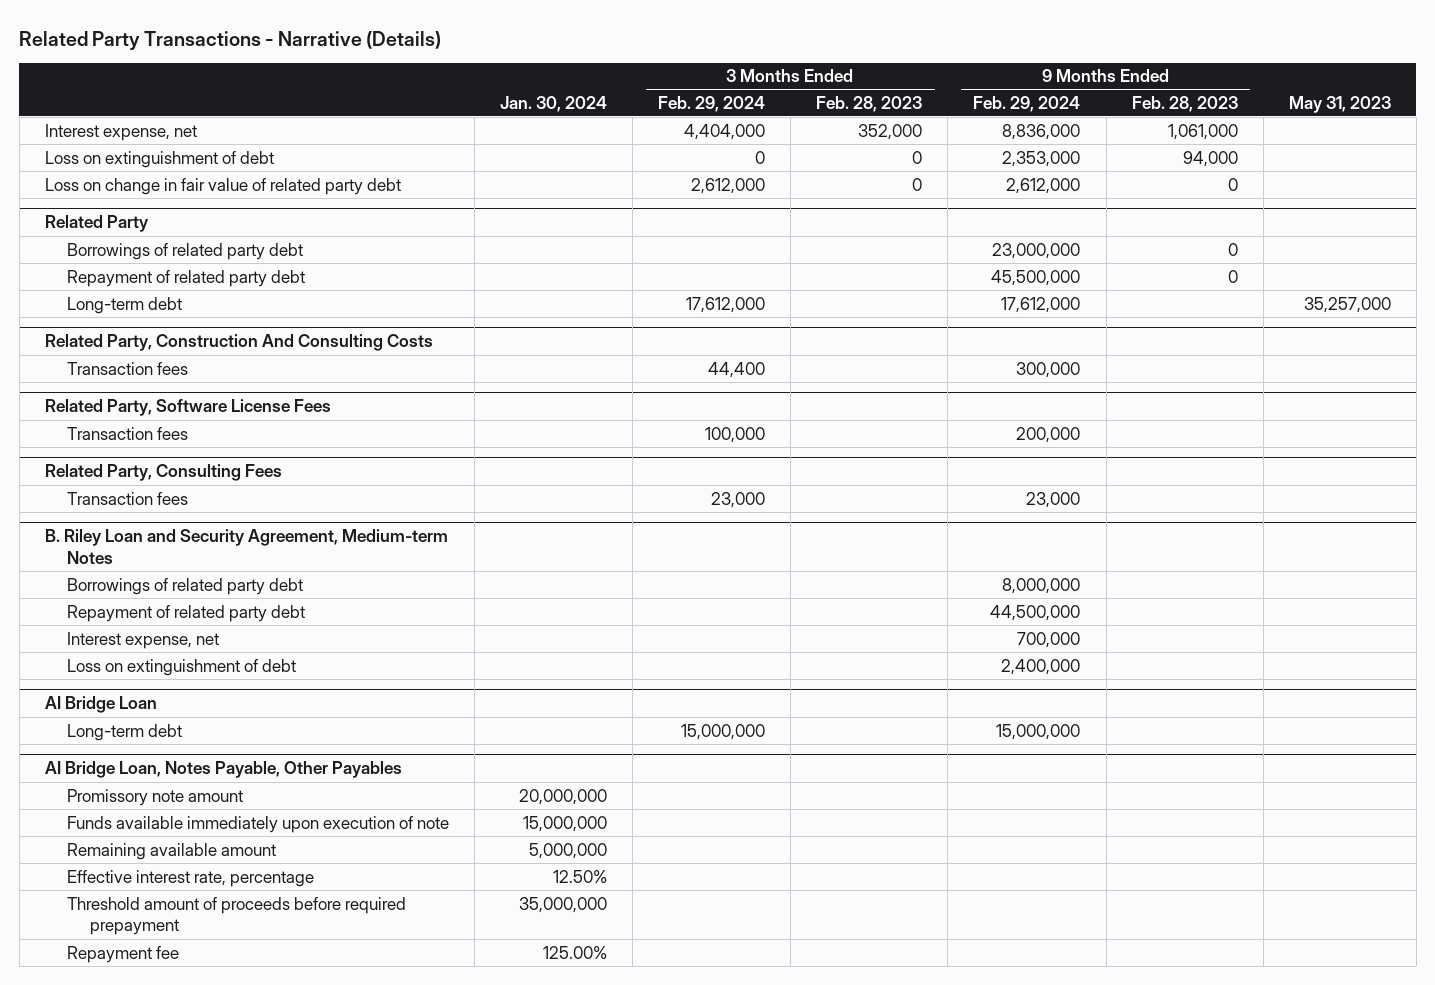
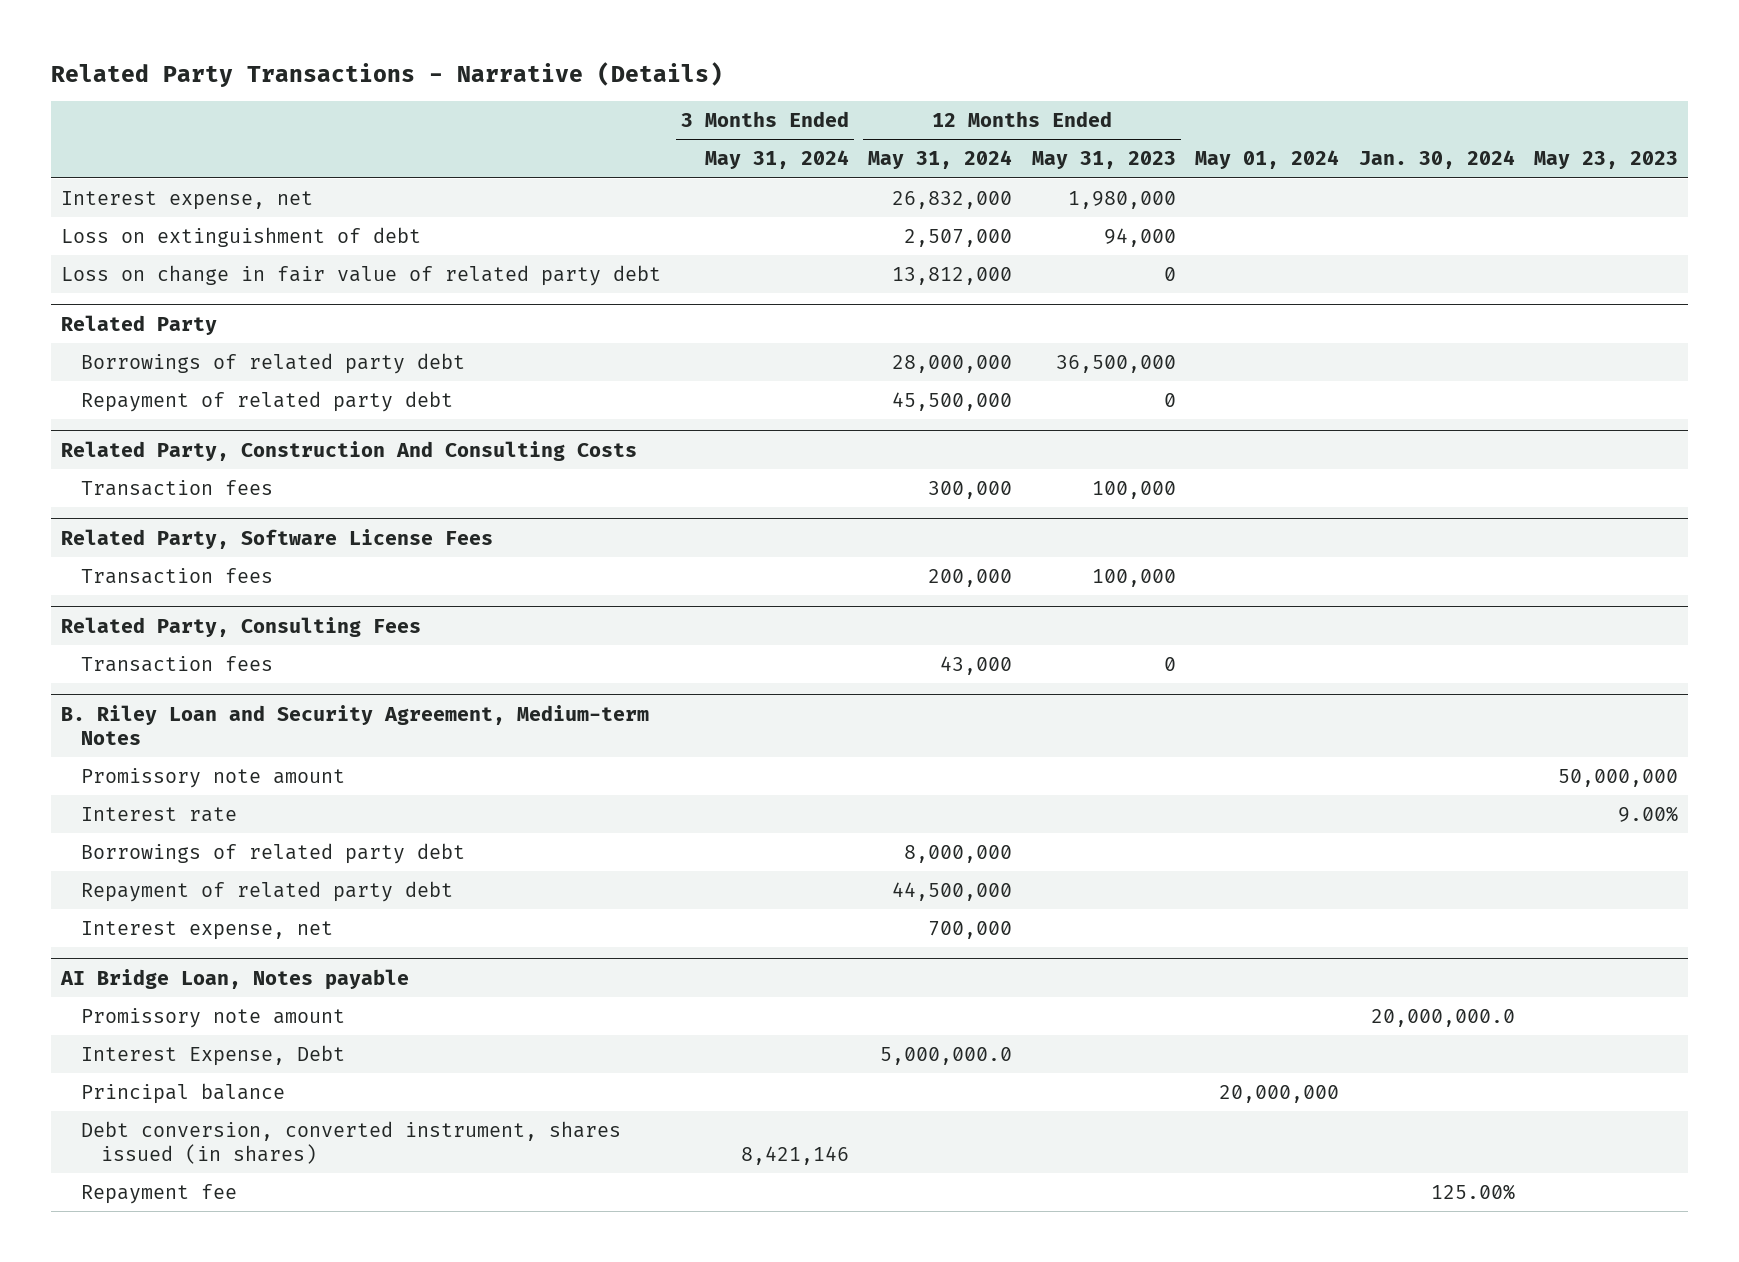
- | Jan. 30, 2024 | 3 Months Ended Feb. 29, 2024 | 3 Months Ended Feb. 28, 2023 | 9 Months Ended Feb. 29, 2024 | 9 Months Ended Feb. 28, 2023 | May 31, 2023
+ | 3 Months Ended May 31, 2024 | 12 Months Ended May 31, 2024 | 12 Months Ended May 31, 2023 | May 01, 2024 | Jan. 30, 2024 | May 23, 2023
@ Related Party
- Long-term debt | | 17,612,000 | | 17,612,000 | | 35,257,000
@ B. Riley Loan and Security Agreement, Medium-term Notes
+ Promissory note amount | | | | | | 50,000,000
+ Interest rate | | | | | | 9.00%
- Loss on extinguishment of debt | | | | 2,400,000 | |
- AI Bridge Loan
- Long-term debt | | 15,000,000 | | 15,000,000 | |
- AI Bridge Loan, Notes Payable, Other Payables
- Promissory note amount | 20,000,000 | | | | |
- Funds available immediately upon execution of note | 15,000,000 | | | | |
- Remaining available amount | 5,000,000 | | | | |
- Effective interest rate, percentage | 12.50% | | | | |
- Threshold amount of proceeds before required prepayment | 35,000,000 | | | | |
+ AI Bridge Loan, Notes payable
+ Promissory note amount | | | | | 20,000,000.0 |
+ Interest Expense, Debt | | 5,000,000.0 | | | |
+ Principal balance | | | | 20,000,000 | |
+ Debt conversion, converted instrument, shares issued (in shares) | 8,421,146 | | | | |

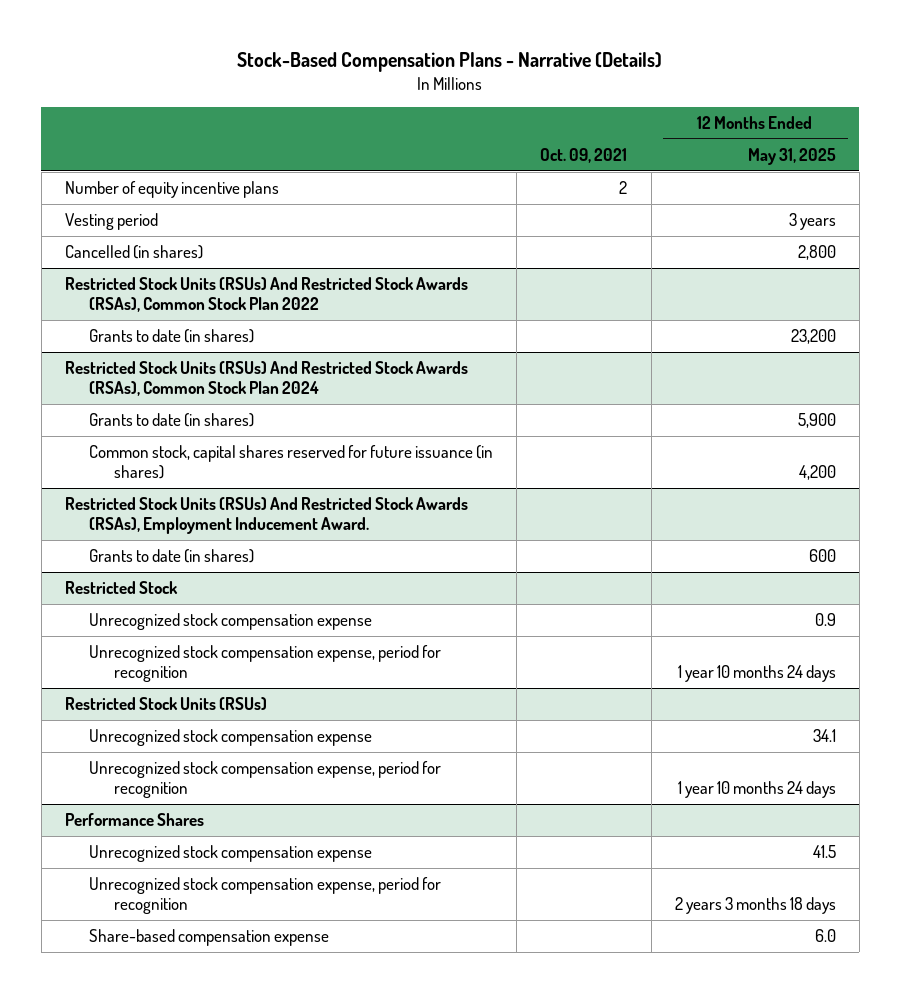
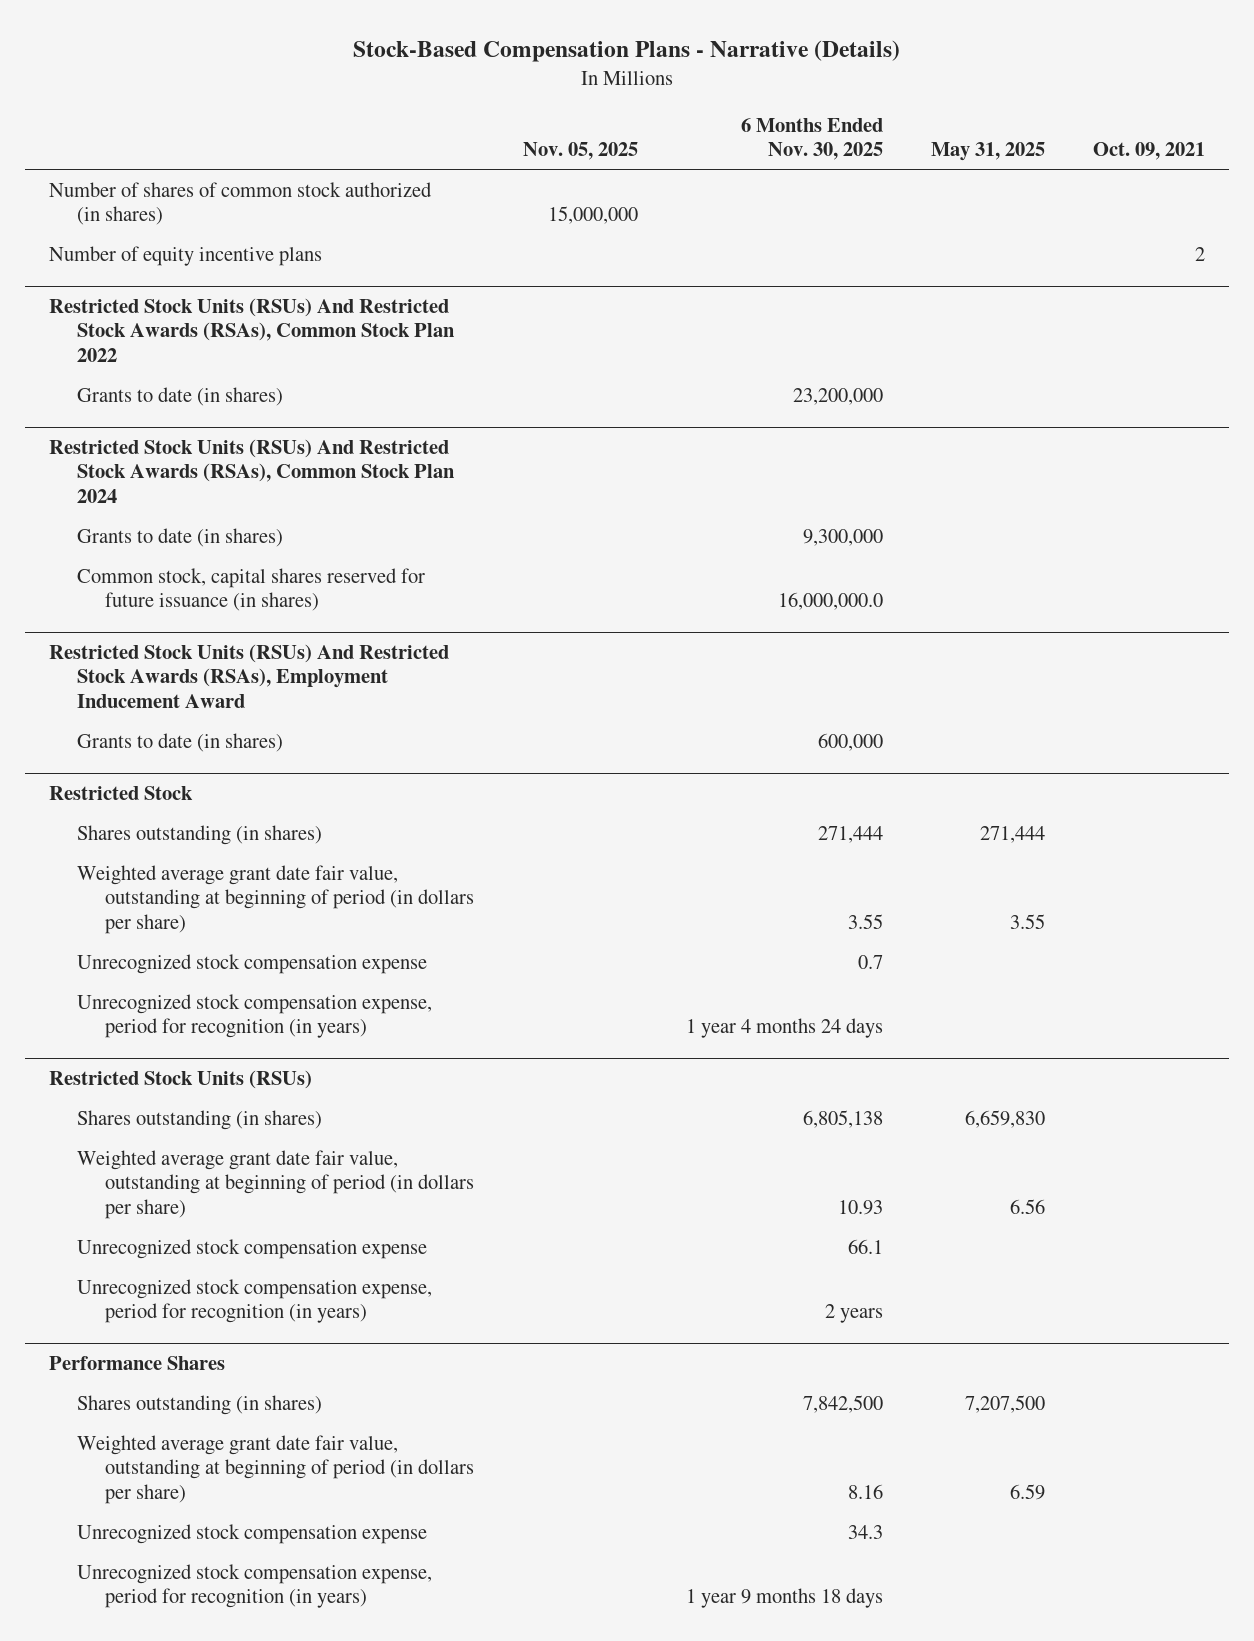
- | Oct. 09, 2021 | 12 Months Ended May 31, 2025
+ | Nov. 05, 2025 | 6 Months Ended Nov. 30, 2025 | May 31, 2025 | Oct. 09, 2021
+ Number of shares of common stock authorized (in shares) | 15,000,000 | | |
- Vesting period | | 3 years
- Cancelled (in shares) | | 2,800
- Restricted Stock Units (RSUs) And Restricted Stock Awards (RSAs), Employment Inducement Award.
+ Restricted Stock Units (RSUs) And Restricted Stock Awards (RSAs), Employment Inducement Award
@ Restricted Stock
+ Shares outstanding (in shares) | | 271,444 | 271,444 |
+ Weighted average grant date fair value, outstanding at beginning of period (in dollars per share) | | 3.55 | 3.55 |
- Unrecognized stock compensation expense, period for recognition | | 1 year 10 months 24 days
+ Unrecognized stock compensation expense, period for recognition (in years) | | 1 year 4 months 24 days | |
@ Restricted Stock Units (RSUs)
+ Shares outstanding (in shares) | | 6,805,138 | 6,659,830 |
+ Weighted average grant date fair value, outstanding at beginning of period (in dollars per share) | | 10.93 | 6.56 |
- Unrecognized stock compensation expense, period for recognition | | 1 year 10 months 24 days
+ Unrecognized stock compensation expense, period for recognition (in years) | | 2 years | |
@ Performance Shares
+ Shares outstanding (in shares) | | 7,842,500 | 7,207,500 |
+ Weighted average grant date fair value, outstanding at beginning of period (in dollars per share) | | 8.16 | 6.59 |
- Unrecognized stock compensation expense, period for recognition | | 2 years 3 months 18 days
- Share-based compensation expense | | 6.0
+ Unrecognized stock compensation expense, period for recognition (in years) | | 1 year 9 months 18 days | |

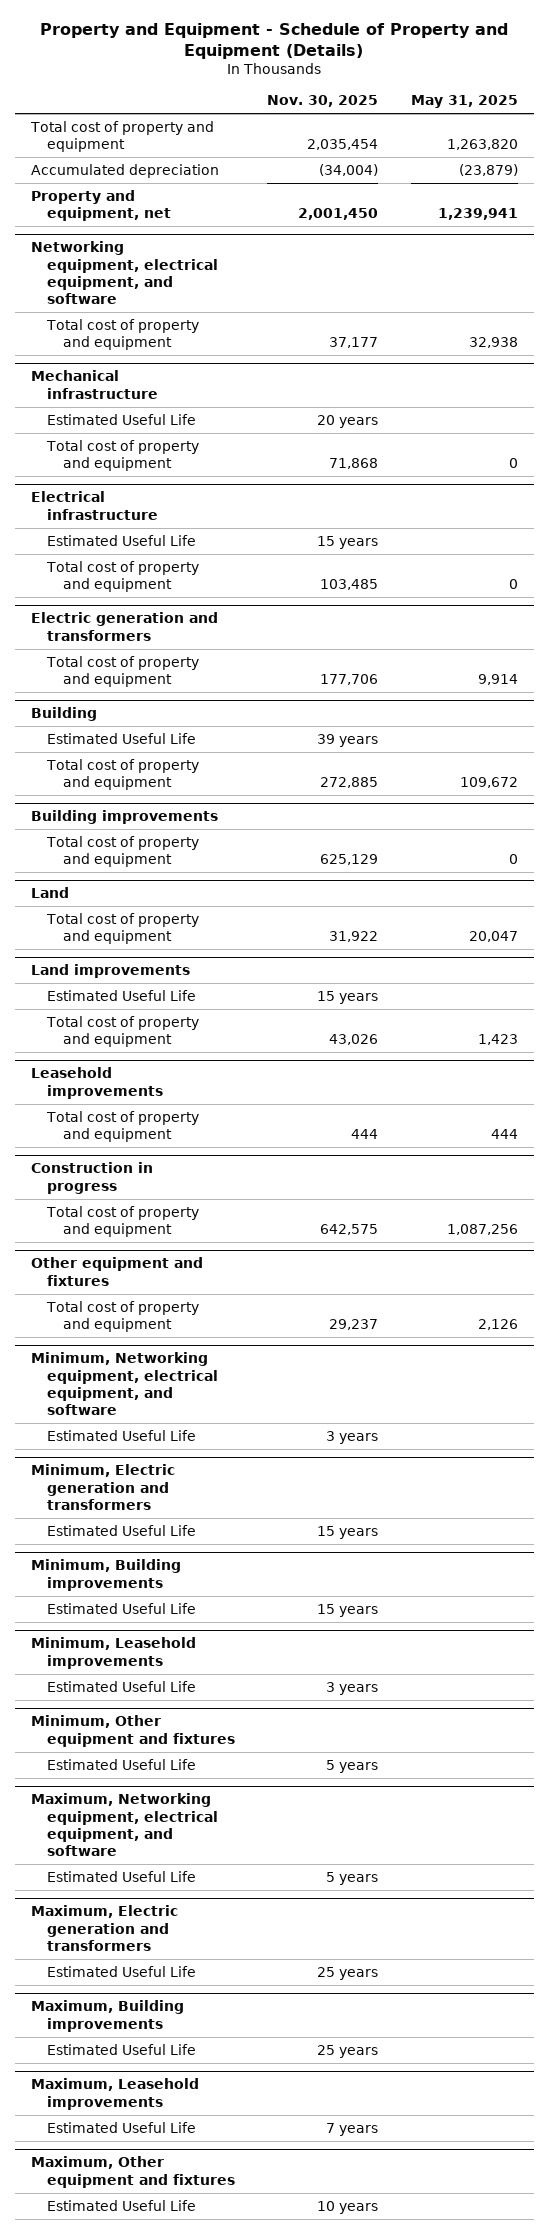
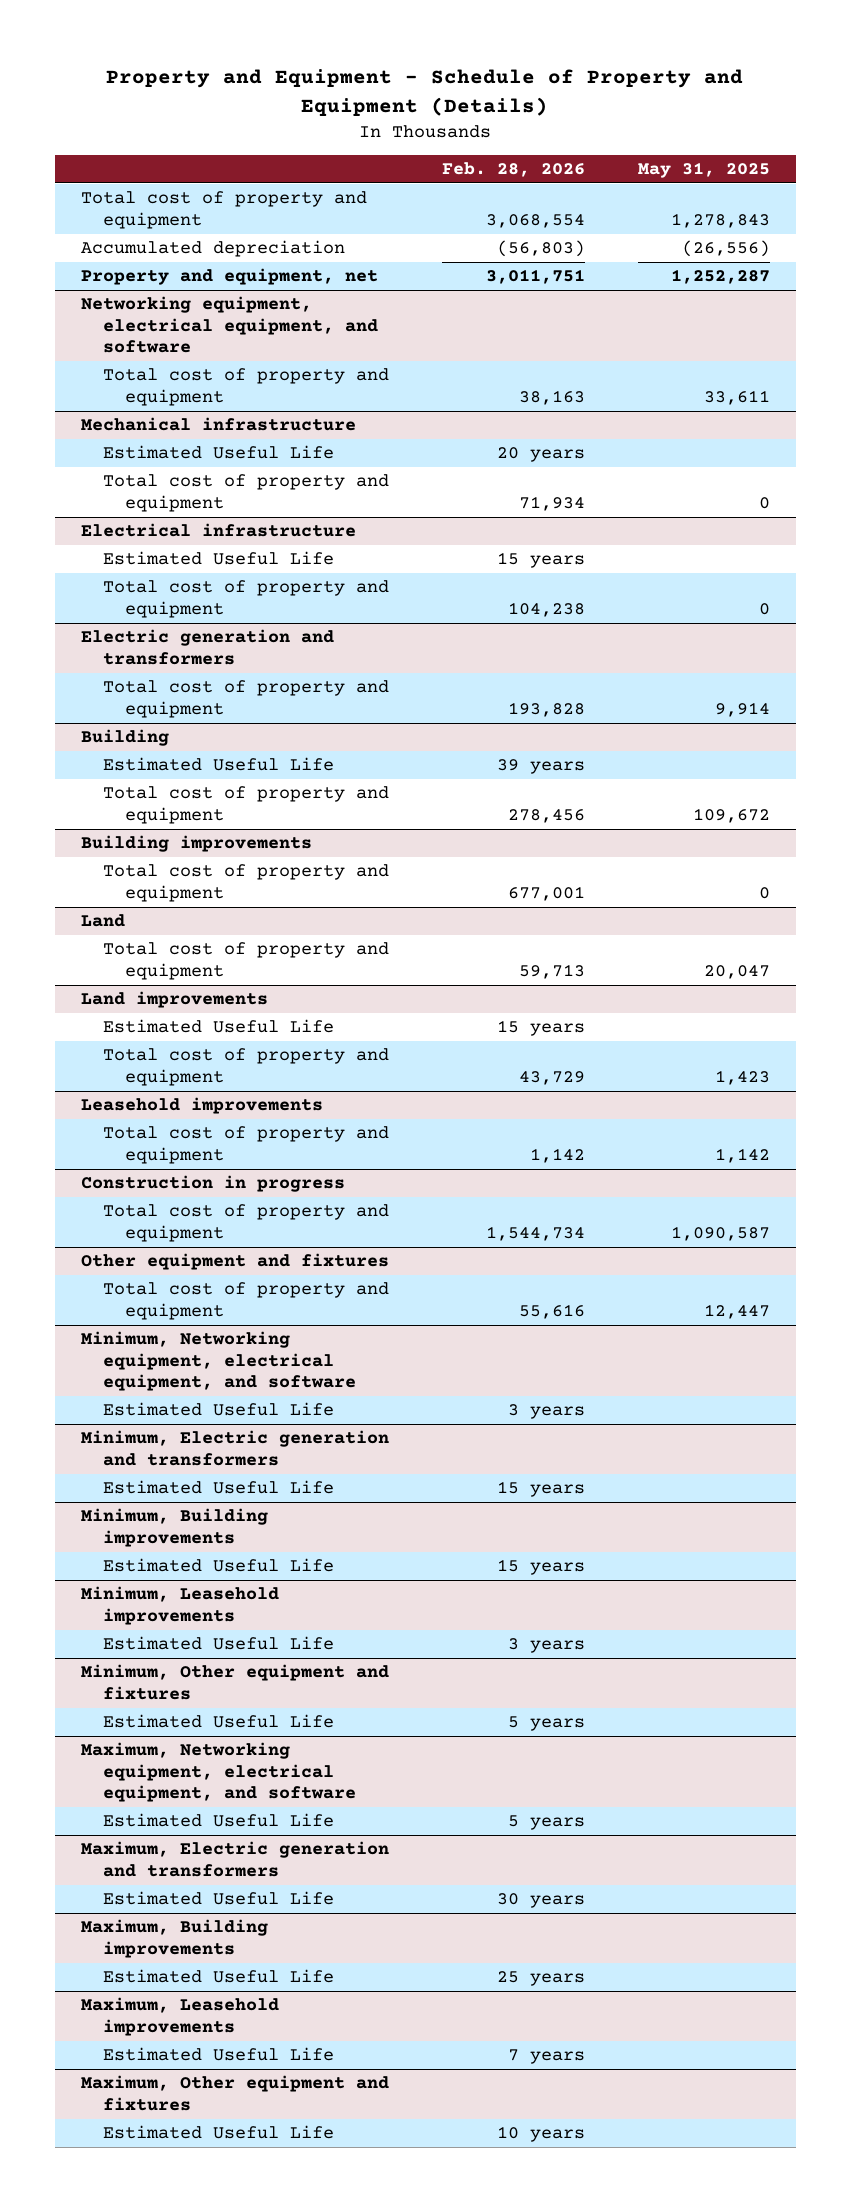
- | Nov. 30, 2025 | May 31, 2025
+ | Feb. 28, 2026 | May 31, 2025
- Total cost of property and equipment | 2,035,454 | 1,263,820
- Accumulated depreciation | (34,004) | (23,879)
- Property and equipment, net | 2,001,450 | 1,239,941
+ Total cost of property and equipment | 3,068,554 | 1,278,843
+ Accumulated depreciation | (56,803) | (26,556)
+ Property and equipment, net | 3,011,751 | 1,252,287
@ Networking equipment, electrical equipment, and software
- Total cost of property and equipment | 37,177 | 32,938
+ Total cost of property and equipment | 38,163 | 33,611
@ Leasehold improvements
- Total cost of property and equipment | 444 | 444
+ Total cost of property and equipment | 1,142 | 1,142
@ Construction in progress
- Total cost of property and equipment | 642,575 | 1,087,256
+ Total cost of property and equipment | 1,544,734 | 1,090,587
@ Other equipment and fixtures
- Total cost of property and equipment | 29,237 | 2,126
+ Total cost of property and equipment | 55,616 | 12,447

